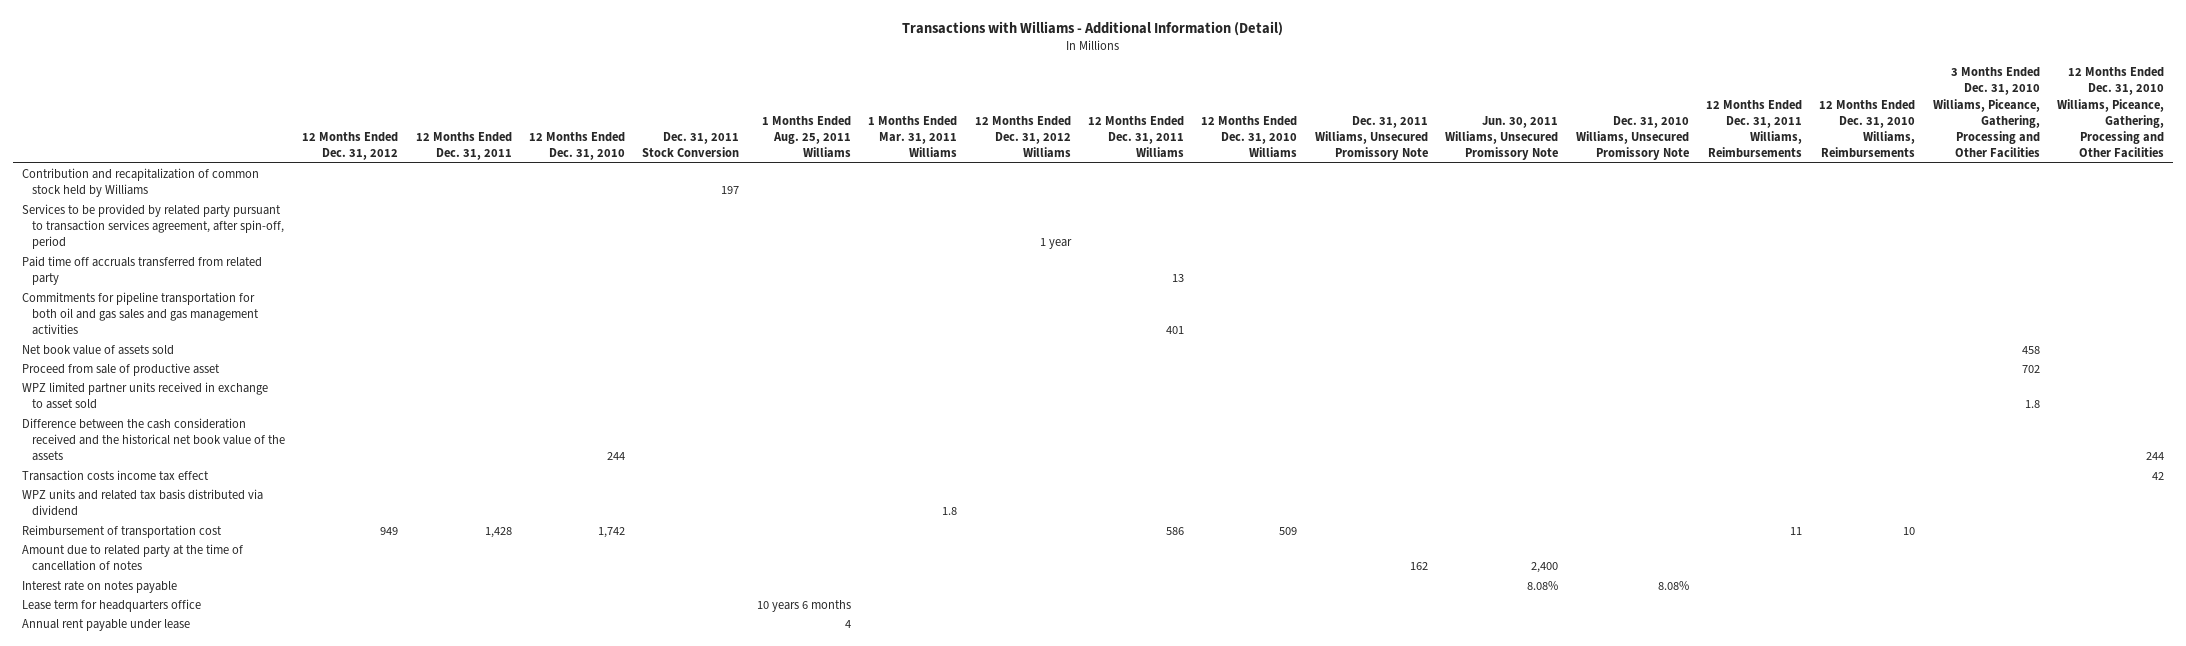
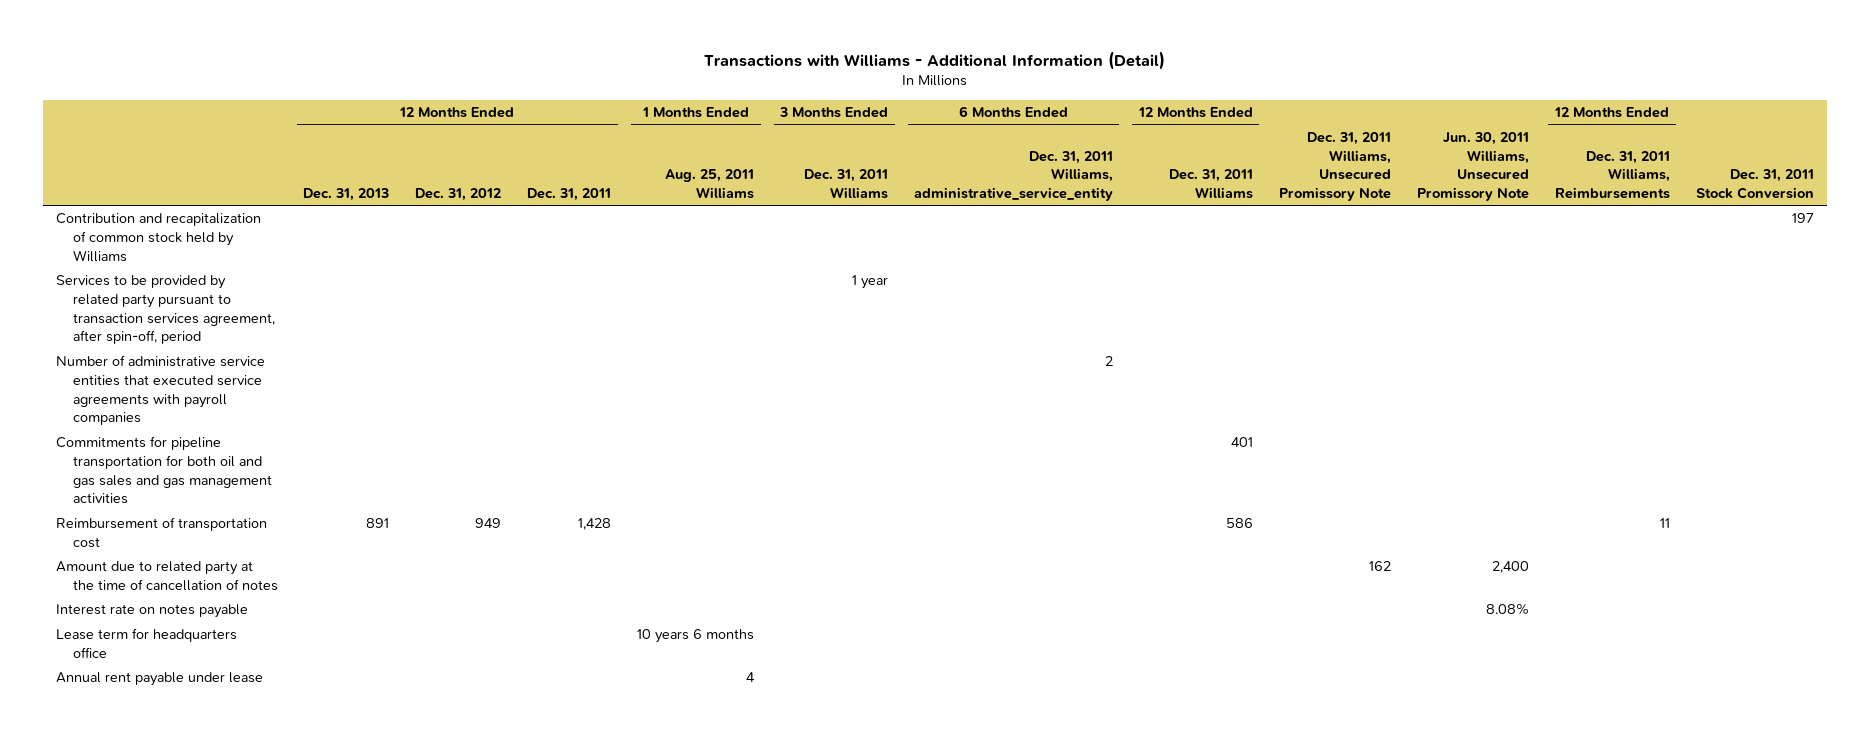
- | 12 Months Ended Dec. 31, 2012 | 12 Months Ended Dec. 31, 2011 | 12 Months Ended Dec. 31, 2010 | Dec. 31, 2011 Stock Conversion | 1 Months Ended Aug. 25, 2011 Williams | 1 Months Ended Mar. 31, 2011 Williams | 12 Months Ended Dec. 31, 2012 Williams | 12 Months Ended Dec. 31, 2011 Williams | 12 Months Ended Dec. 31, 2010 Williams | Dec. 31, 2011 Williams, Unsecured Promissory Note | Jun. 30, 2011 Williams, Unsecured Promissory Note | Dec. 31, 2010 Williams, Unsecured Promissory Note | 12 Months Ended Dec. 31, 2011 Williams, Reimbursements | 12 Months Ended Dec. 31, 2010 Williams, Reimbursements | 3 Months Ended Dec. 31, 2010 Williams, Piceance, Gathering, Processing and Other Facilities | 12 Months Ended Dec. 31, 2010 Williams, Piceance, Gathering, Processing and Other Facilities
+ | 12 Months Ended Dec. 31, 2013 | 12 Months Ended Dec. 31, 2012 | 12 Months Ended Dec. 31, 2011 | 1 Months Ended Aug. 25, 2011 Williams | 3 Months Ended Dec. 31, 2011 Williams | 6 Months Ended Dec. 31, 2011 Williams, administrative_service_entity | 12 Months Ended Dec. 31, 2011 Williams | Dec. 31, 2011 Williams, Unsecured Promissory Note | Jun. 30, 2011 Williams, Unsecured Promissory Note | 12 Months Ended Dec. 31, 2011 Williams, Reimbursements | Dec. 31, 2011 Stock Conversion
- Paid time off accruals transferred from related party | | | | | | | | 13 | | | | | | | |
+ Number of administrative service entities that executed service agreements with payroll companies | | | | | | 2 | | | | |
- Net book value of assets sold | | | | | | | | | | | | | | | 458 |
- Proceed from sale of productive asset | | | | | | | | | | | | | | | 702 |
- WPZ limited partner units received in exchange to asset sold | | | | | | | | | | | | | | | 1.8 |
- Difference between the cash consideration received and the historical net book value of the assets | | | 244 | | | | | | | | | | | | | 244
- Transaction costs income tax effect | | | | | | | | | | | | | | | | 42
- WPZ units and related tax basis distributed via dividend | | | | | | 1.8 | | | | | | | | | |

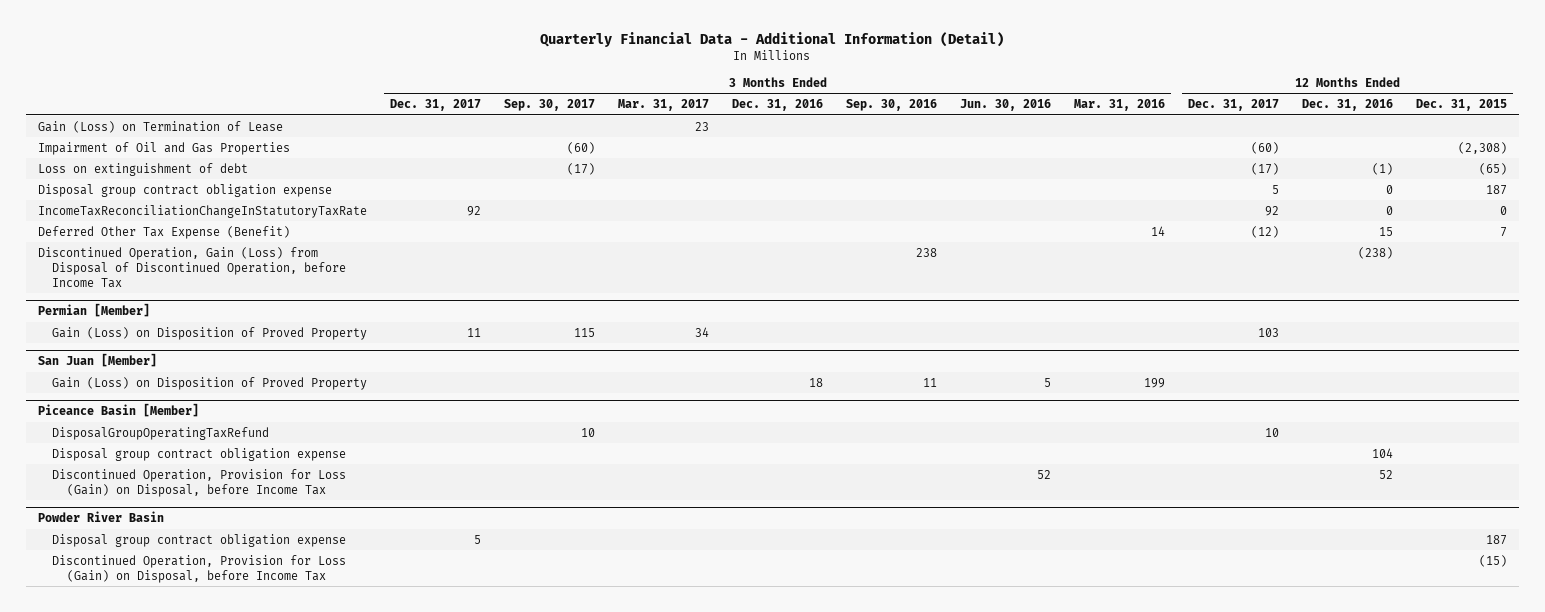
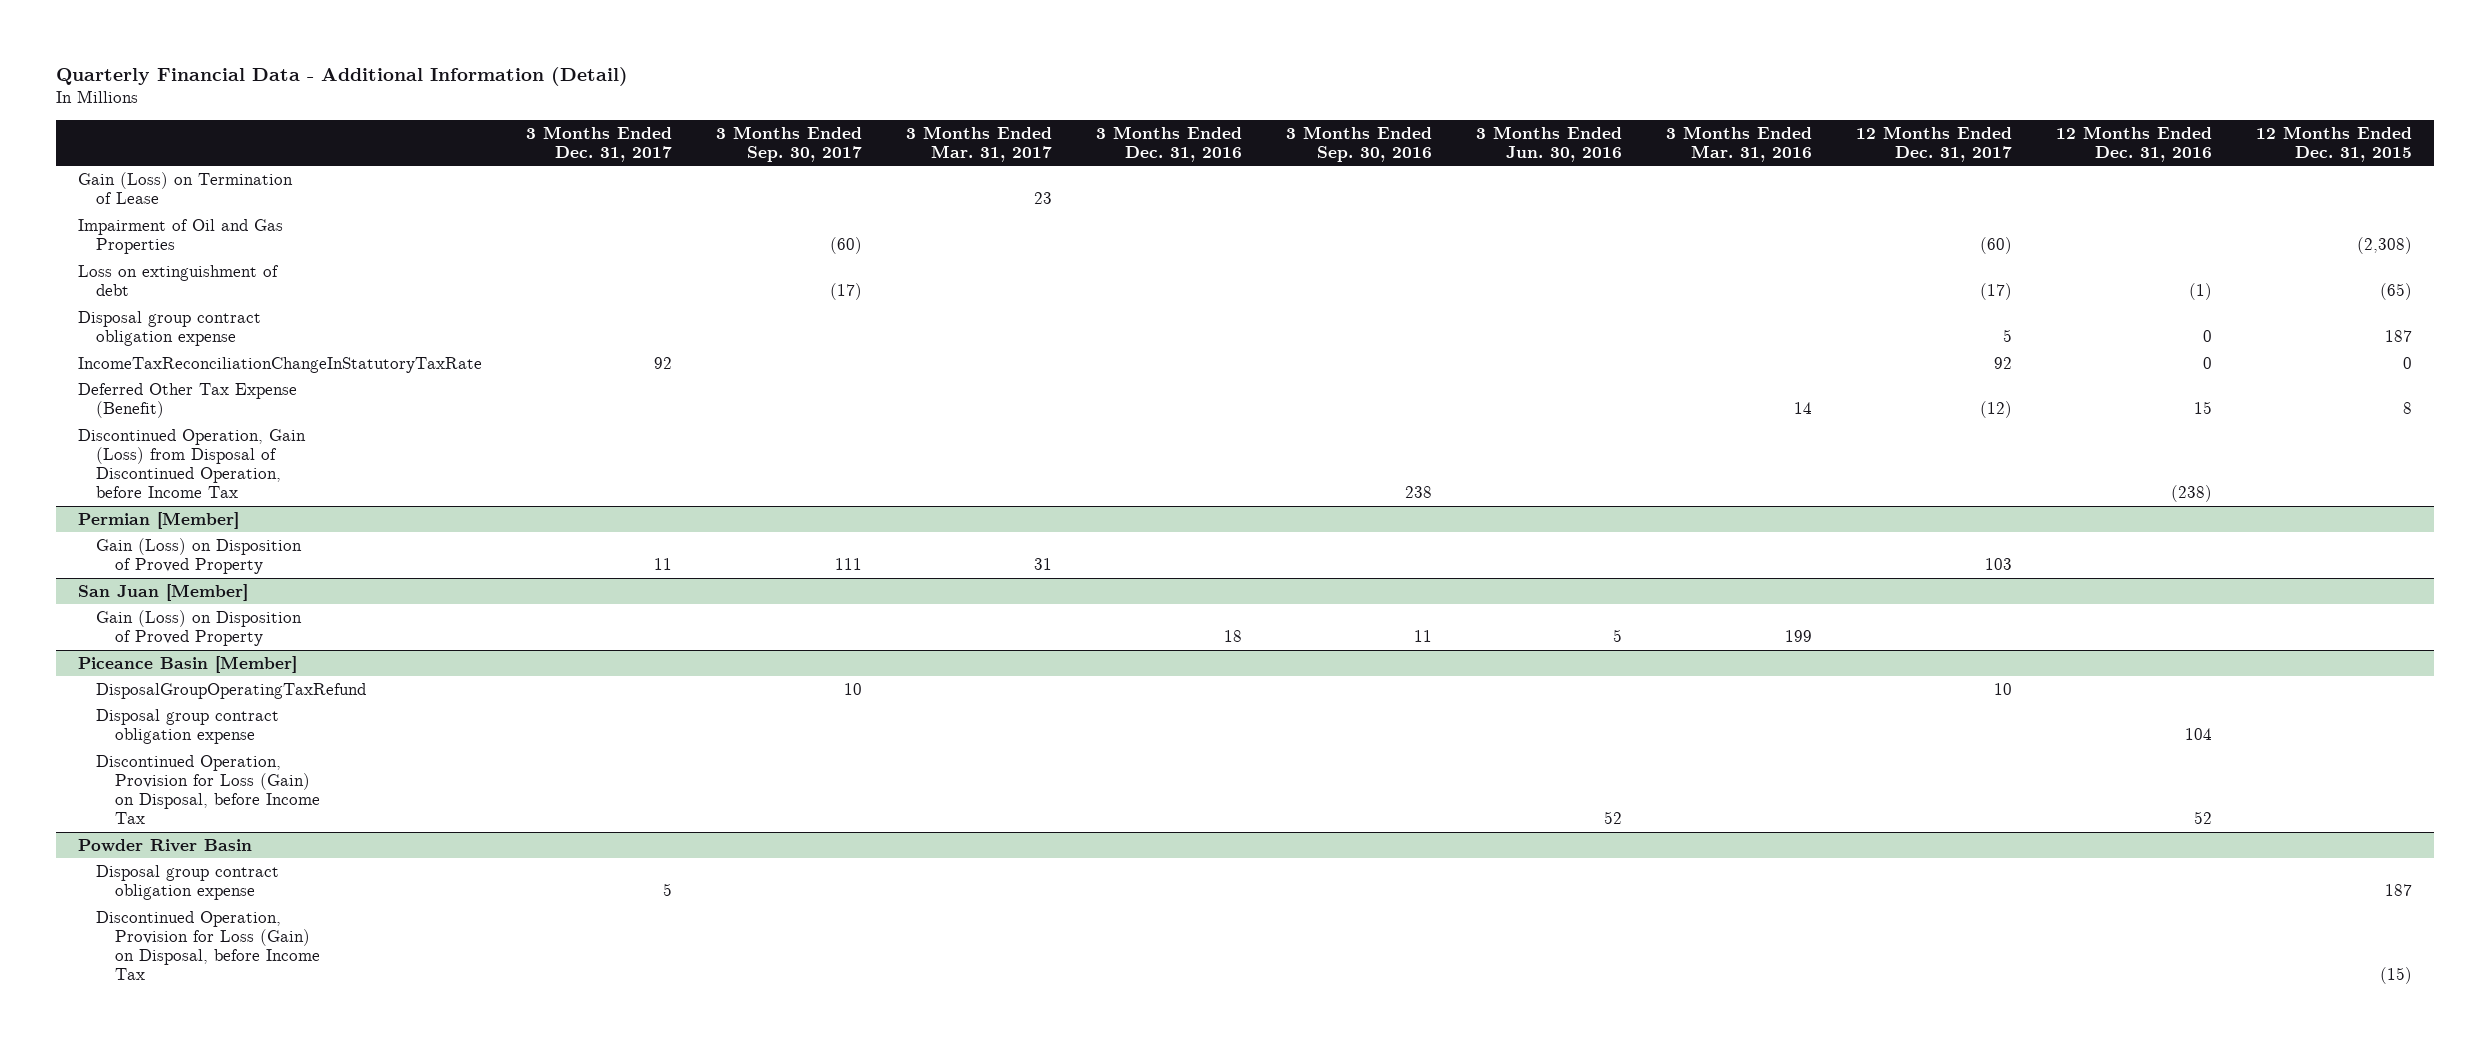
- Deferred Other Tax Expense (Benefit) | | | | | | | 14 | (12) | 15 | 7
+ Deferred Other Tax Expense (Benefit) | | | | | | | 14 | (12) | 15 | 8
@ Permian [Member]
- Gain (Loss) on Disposition of Proved Property | 11 | 115 | 34 | | | | | 103 | |
+ Gain (Loss) on Disposition of Proved Property | 11 | 111 | 31 | | | | | 103 | |

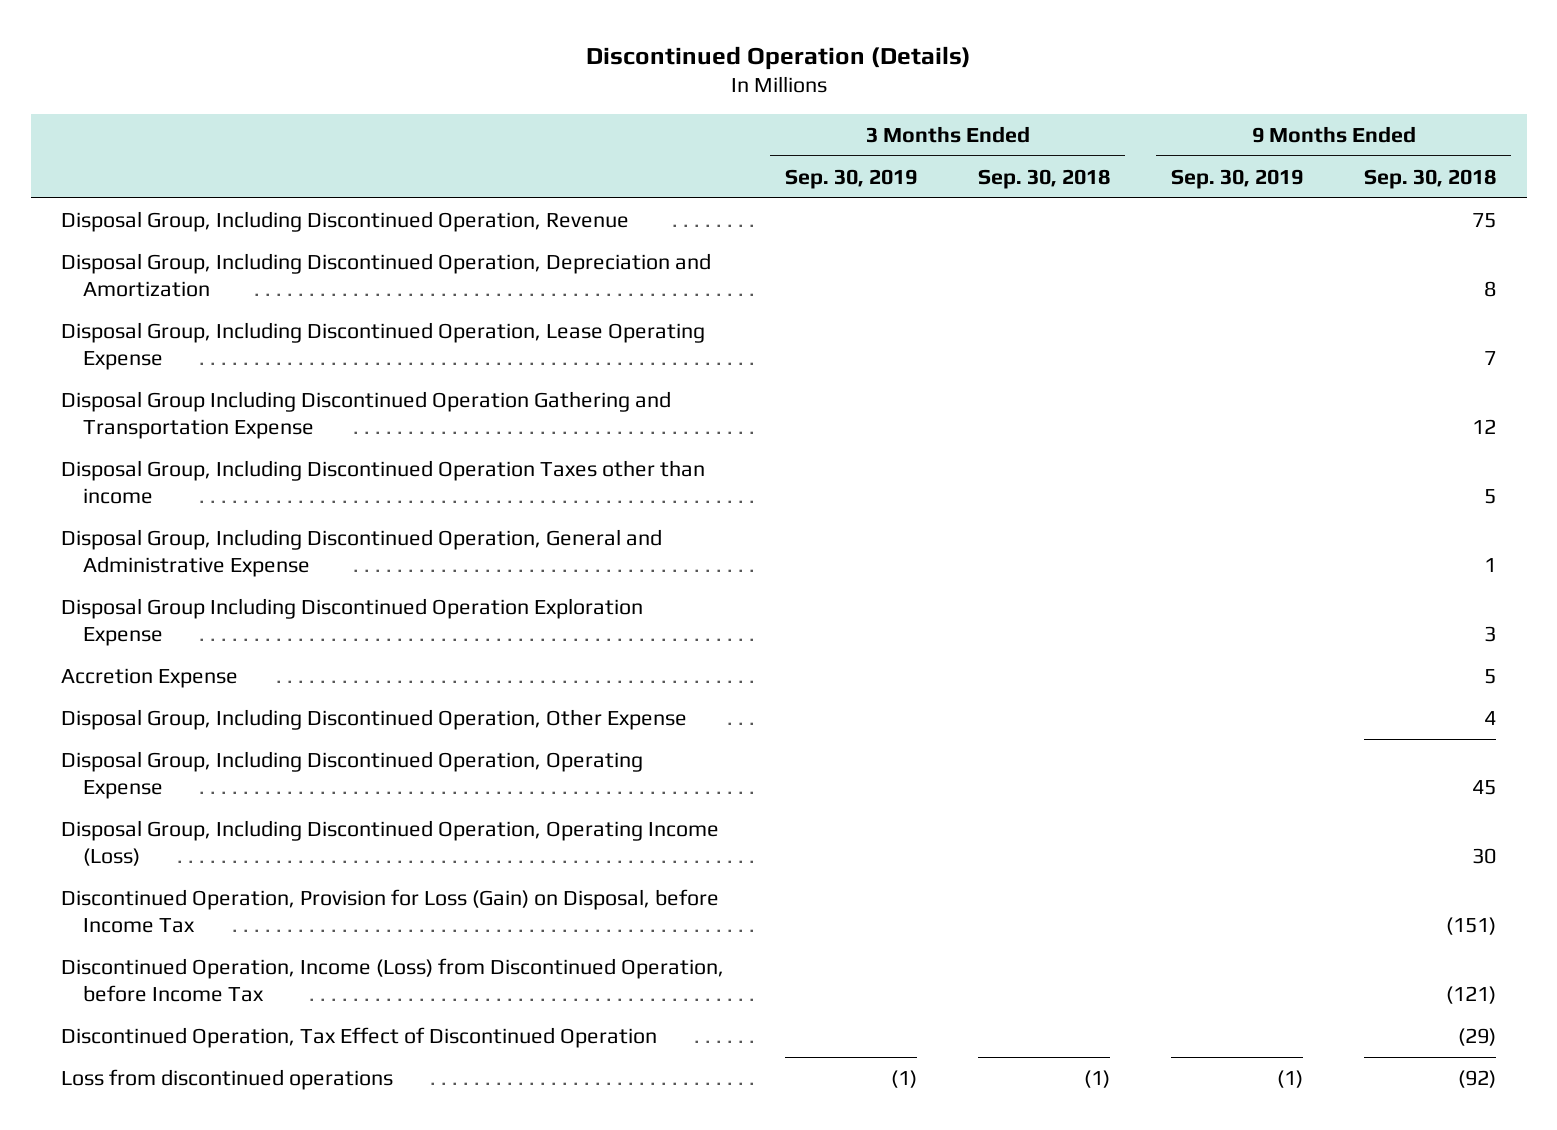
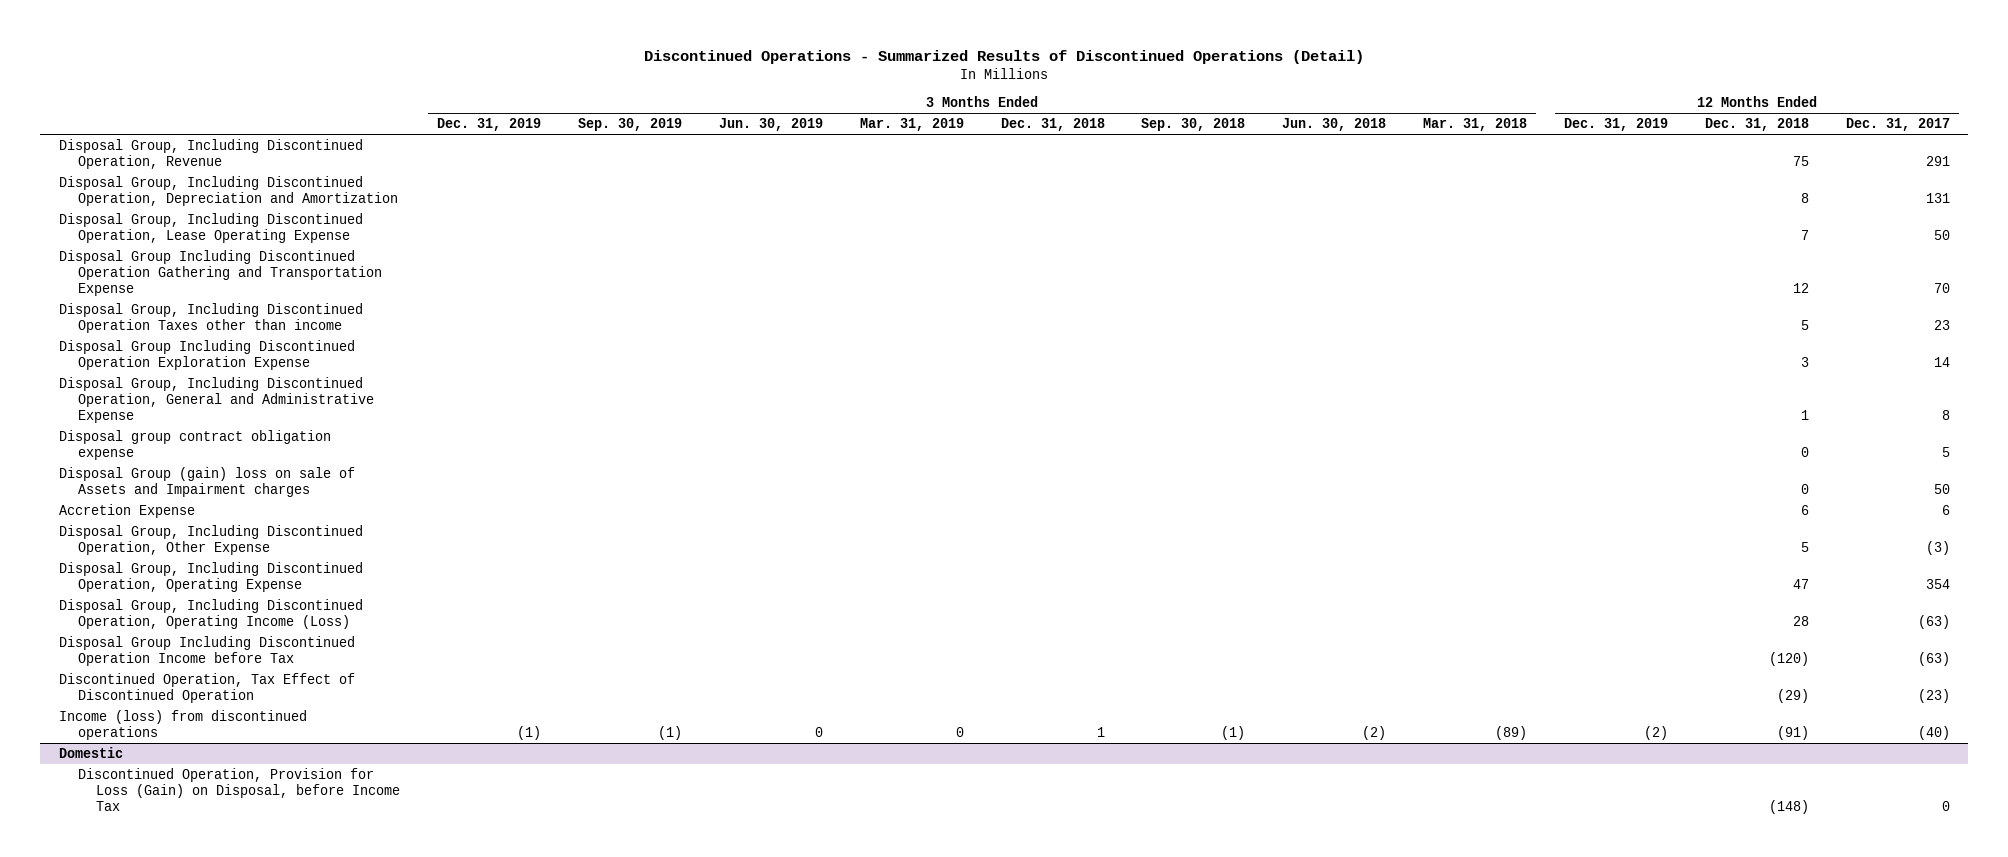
- Discontinued Operation (Details)
+ Discontinued Operations - Summarized Results of Discontinued Operations (Detail)
- | 3 Months Ended Sep. 30, 2019 | 3 Months Ended Sep. 30, 2018 | 9 Months Ended Sep. 30, 2019 | 9 Months Ended Sep. 30, 2018
+ | 3 Months Ended Dec. 31, 2019 | 3 Months Ended Sep. 30, 2019 | 3 Months Ended Jun. 30, 2019 | 3 Months Ended Mar. 31, 2019 | 3 Months Ended Dec. 31, 2018 | 3 Months Ended Sep. 30, 2018 | 3 Months Ended Jun. 30, 2018 | 3 Months Ended Mar. 31, 2018 | 12 Months Ended Dec. 31, 2019 | 12 Months Ended Dec. 31, 2018 | 12 Months Ended Dec. 31, 2017
moved down: Disposal Group, Including Discontinued Operation, General and Administrative Expense | | | | | | | | | | 1 | 8
+ Disposal group contract obligation expense | | | | | | | | | | 0 | 5
+ Disposal Group (gain) loss on sale of Assets and Impairment charges | | | | | | | | | | 0 | 50
- Discontinued Operation, Provision for Loss (Gain) on Disposal, before Income Tax | | | | (151)
- Discontinued Operation, Income (Loss) from Discontinued Operation, before Income Tax | | | | (121)
+ Disposal Group Including Discontinued Operation Income before Tax | | | | | | | | | | (120) | (63)
- Loss from discontinued operations | (1) | (1) | (1) | (92)
+ Income (loss) from discontinued operations | (1) | (1) | 0 | 0 | 1 | (1) | (2) | (89) | (2) | (91) | (40)
+ Domestic
+ Discontinued Operation, Provision for Loss (Gain) on Disposal, before Income Tax | | | | | | | | | | (148) | 0

